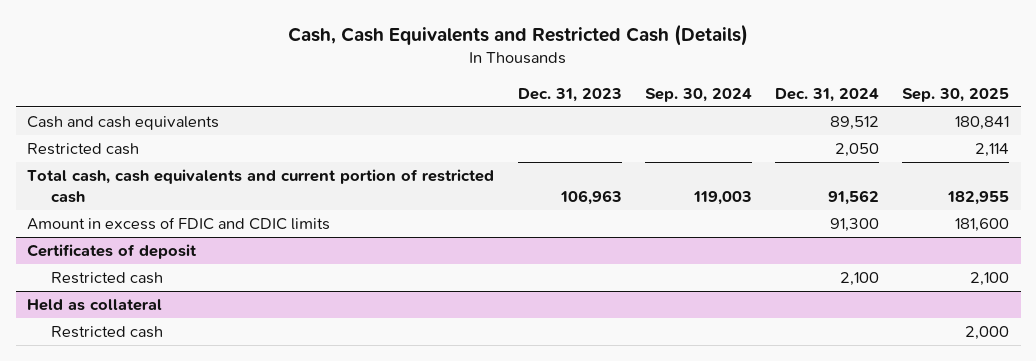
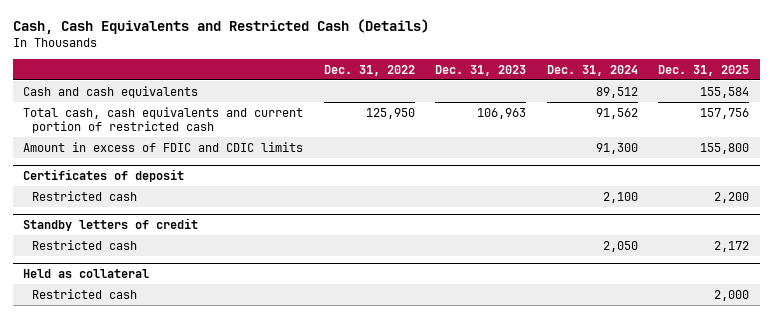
- | Dec. 31, 2023 | Sep. 30, 2024 | Dec. 31, 2024 | Sep. 30, 2025
+ | Dec. 31, 2022 | Dec. 31, 2023 | Dec. 31, 2024 | Dec. 31, 2025
- Restricted cash | | | 2,050 | 2,114
+ Standby letters of credit
+ Restricted cash | | | 2,050 | 2,172

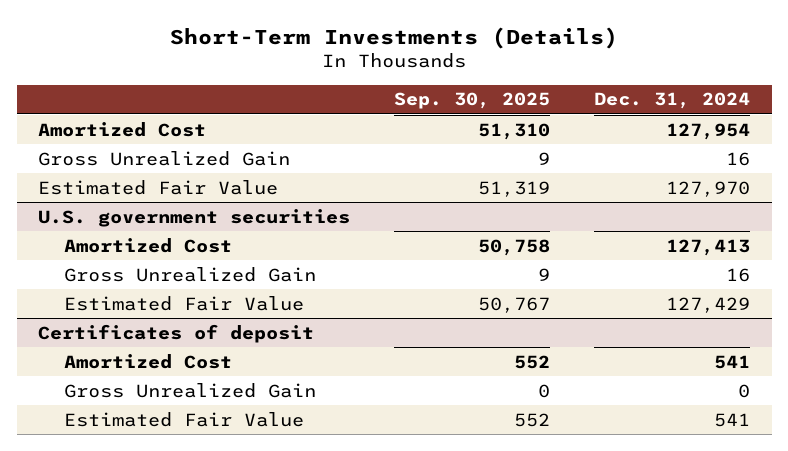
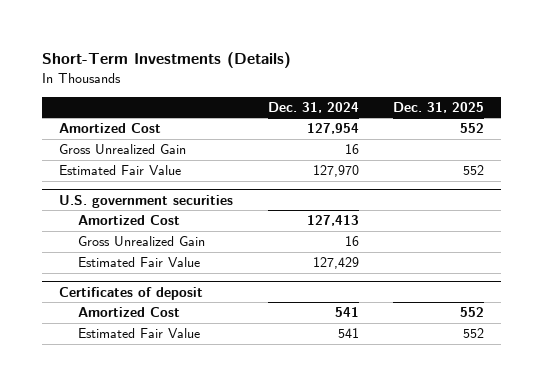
- | Sep. 30, 2025 | Dec. 31, 2024
+ | Dec. 31, 2024 | Dec. 31, 2025
@ Certificates of deposit
- Gross Unrealized Gain | 0 | 0

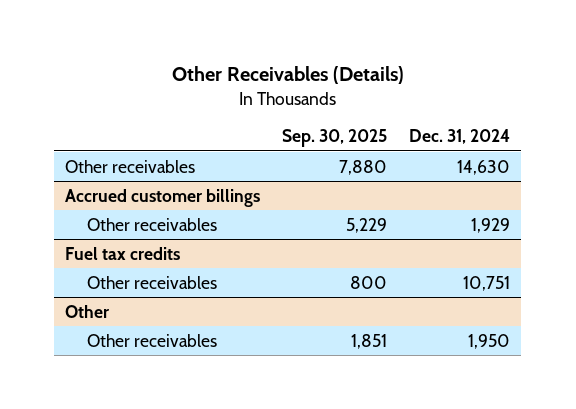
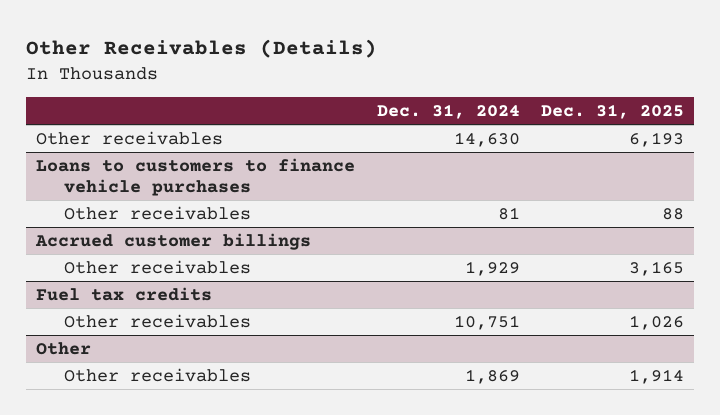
- | Sep. 30, 2025 | Dec. 31, 2024
+ | Dec. 31, 2024 | Dec. 31, 2025
+ Loans to customers to finance vehicle purchases
+ Other receivables | 81 | 88
@ Other
- Other receivables | 1,851 | 1,950
+ Other receivables | 1,869 | 1,914

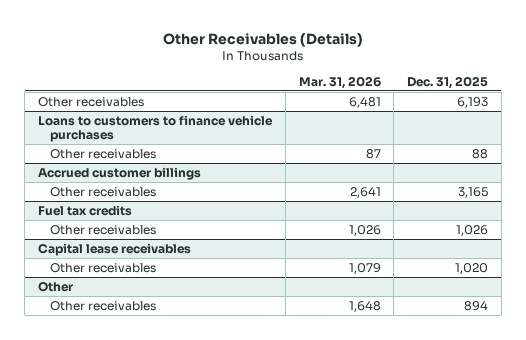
- | Dec. 31, 2024 | Dec. 31, 2025
+ | Mar. 31, 2026 | Dec. 31, 2025
+ Capital lease receivables
+ Other receivables | 1,079 | 1,020
@ Other
- Other receivables | 1,869 | 1,914
+ Other receivables | 1,648 | 894

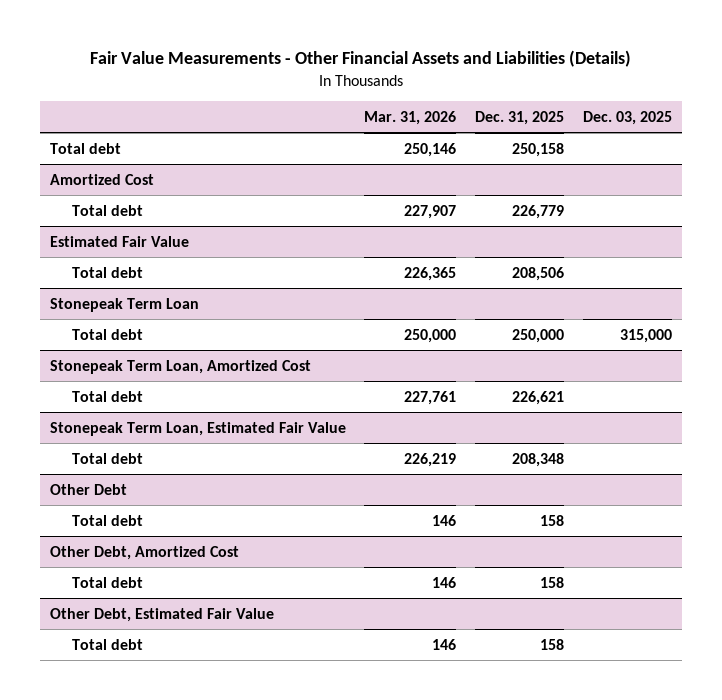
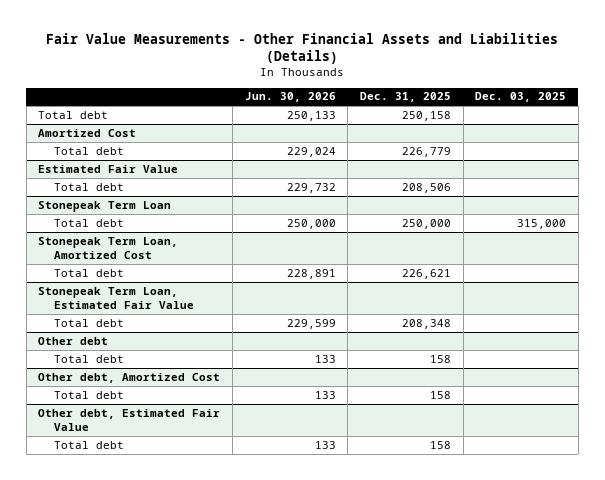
- | Mar. 31, 2026 | Dec. 31, 2025 | Dec. 03, 2025
+ | Jun. 30, 2026 | Dec. 31, 2025 | Dec. 03, 2025
- Other Debt
+ Other debt
- Other Debt, Amortized Cost
+ Other debt, Amortized Cost
- Other Debt, Estimated Fair Value
+ Other debt, Estimated Fair Value

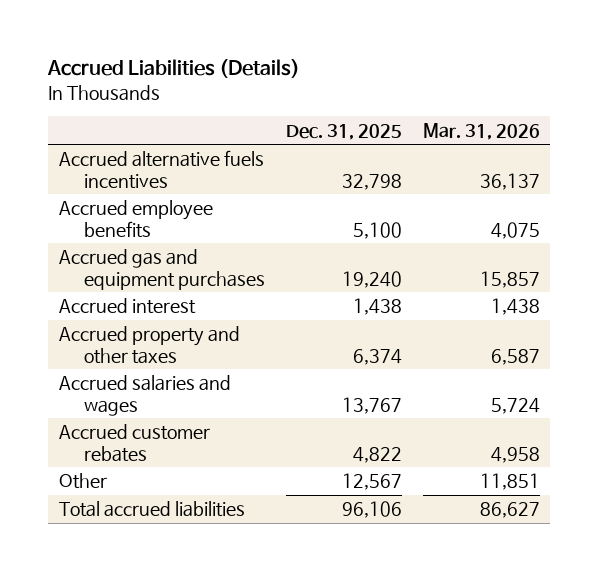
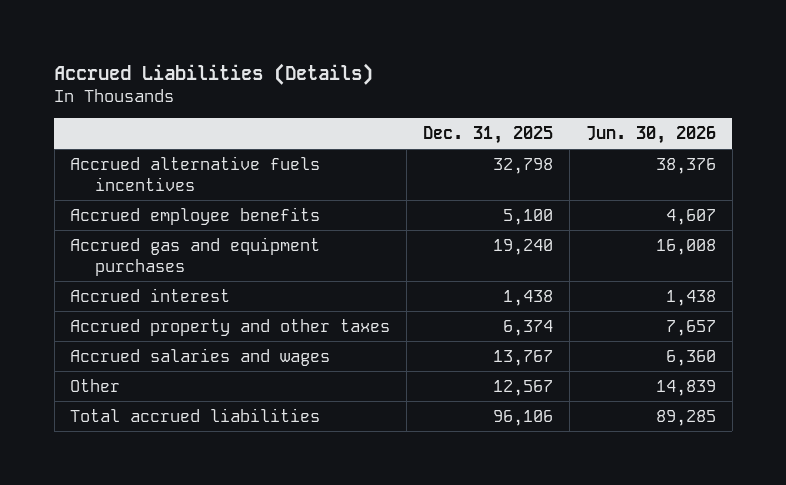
- | Dec. 31, 2025 | Mar. 31, 2026
+ | Dec. 31, 2025 | Jun. 30, 2026
- Accrued customer rebates | 4,822 | 4,958

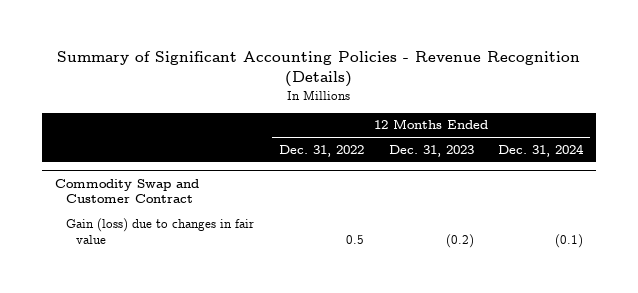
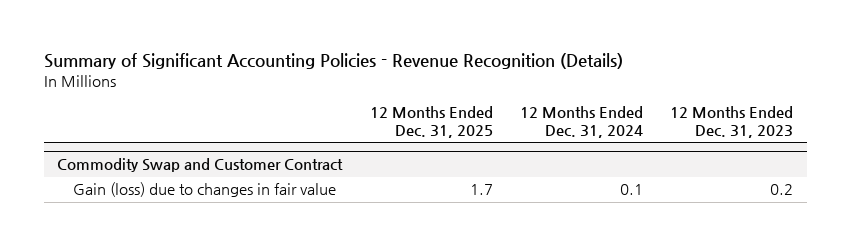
- | 12 Months Ended Dec. 31, 2022 | 12 Months Ended Dec. 31, 2023 | 12 Months Ended Dec. 31, 2024
+ | 12 Months Ended Dec. 31, 2025 | 12 Months Ended Dec. 31, 2024 | 12 Months Ended Dec. 31, 2023
@ Commodity Swap and Customer Contract
- Gain (loss) due to changes in fair value | 0.5 | (0.2) | (0.1)
+ Gain (loss) due to changes in fair value | 1.7 | 0.1 | 0.2

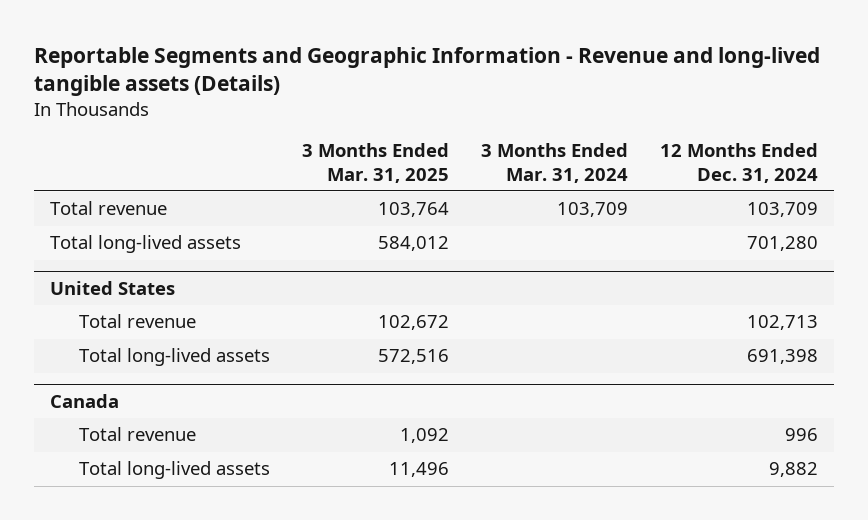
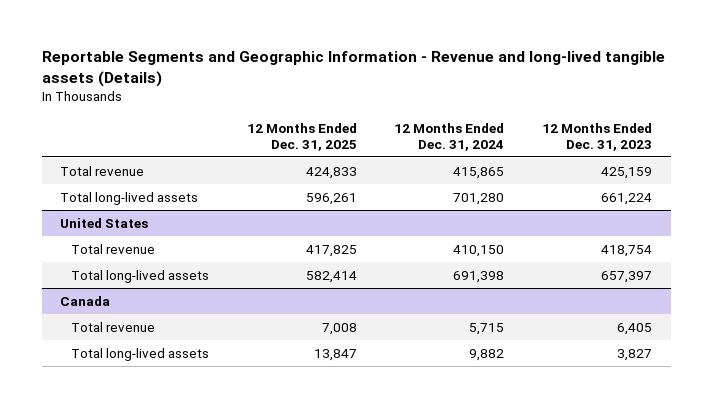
- | 3 Months Ended Mar. 31, 2025 | 3 Months Ended Mar. 31, 2024 | 12 Months Ended Dec. 31, 2024
+ | 12 Months Ended Dec. 31, 2025 | 12 Months Ended Dec. 31, 2024 | 12 Months Ended Dec. 31, 2023
- Total revenue | 103,764 | 103,709 | 103,709
+ Total revenue | 424,833 | 415,865 | 425,159
@ United States
- Total revenue | 102,672 | | 102,713
+ Total revenue | 417,825 | 410,150 | 418,754
@ Canada
- Total revenue | 1,092 | | 996
+ Total revenue | 7,008 | 5,715 | 6,405

